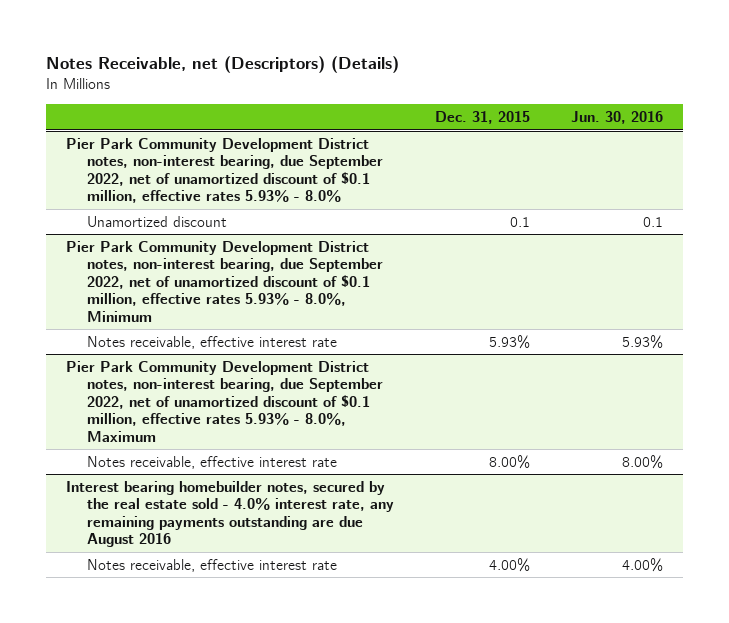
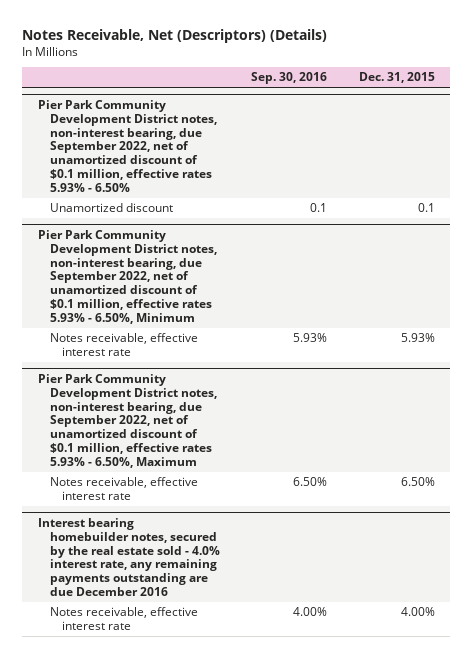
- Notes Receivable, net (Descriptors) (Details)
+ Notes Receivable, Net (Descriptors) (Details)
- | Dec. 31, 2015 | Jun. 30, 2016
+ | Sep. 30, 2016 | Dec. 31, 2015
- Pier Park Community Development District notes, non-interest bearing, due September 2022, net of unamortized discount of $0.1 million, effective rates 5.93% - 8.0%
+ Pier Park Community Development District notes, non-interest bearing, due September 2022, net of unamortized discount of $0.1 million, effective rates 5.93% - 6.50%
- Pier Park Community Development District notes, non-interest bearing, due September 2022, net of unamortized discount of $0.1 million, effective rates 5.93% - 8.0%, Minimum
+ Pier Park Community Development District notes, non-interest bearing, due September 2022, net of unamortized discount of $0.1 million, effective rates 5.93% - 6.50%, Minimum
- Pier Park Community Development District notes, non-interest bearing, due September 2022, net of unamortized discount of $0.1 million, effective rates 5.93% - 8.0%, Maximum
- Notes receivable, effective interest rate | 8.00% | 8.00%
- Interest bearing homebuilder notes, secured by the real estate sold - 4.0% interest rate, any remaining payments outstanding are due August 2016
+ Pier Park Community Development District notes, non-interest bearing, due September 2022, net of unamortized discount of $0.1 million, effective rates 5.93% - 6.50%, Maximum
+ Notes receivable, effective interest rate | 6.50% | 6.50%
+ Interest bearing homebuilder notes, secured by the real estate sold - 4.0% interest rate, any remaining payments outstanding are due December 2016

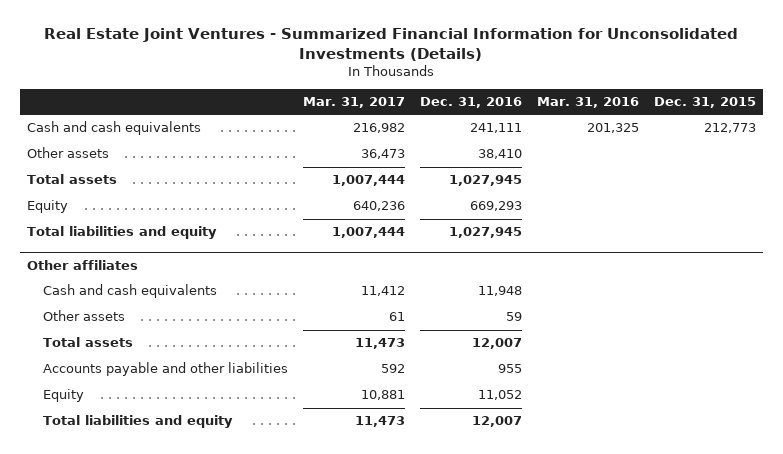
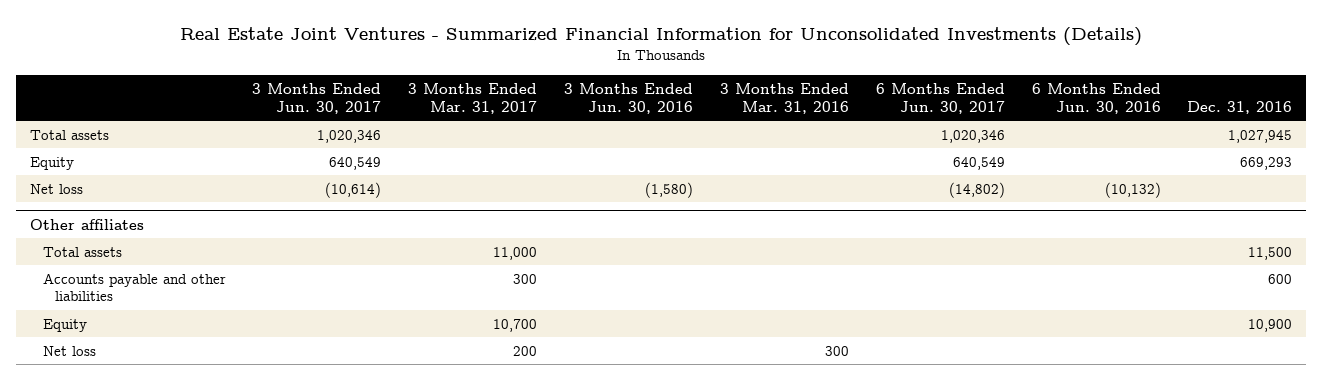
- | Mar. 31, 2017 | Dec. 31, 2016 | Mar. 31, 2016 | Dec. 31, 2015
+ | 3 Months Ended Jun. 30, 2017 | 3 Months Ended Mar. 31, 2017 | 3 Months Ended Jun. 30, 2016 | 3 Months Ended Mar. 31, 2016 | 6 Months Ended Jun. 30, 2017 | 6 Months Ended Jun. 30, 2016 | Dec. 31, 2016
- Cash and cash equivalents | 216,982 | 241,111 | 201,325 | 212,773
- Other assets | 36,473 | 38,410 | |
- Total liabilities and equity | 1,007,444 | 1,027,945 | |
+ Net loss | (10,614) | | (1,580) | | (14,802) | (10,132) |
@ Other affiliates
- Cash and cash equivalents | 11,412 | 11,948 | |
- Other assets | 61 | 59 | |
- Total assets | 11,473 | 12,007 | |
- Accounts payable and other liabilities | 592 | 955 | |
- Equity | 10,881 | 11,052 | |
- Total liabilities and equity | 11,473 | 12,007 | |
+ Total assets | | 11,000 | | | | | 11,500
+ Accounts payable and other liabilities | | 300 | | | | | 600
+ Equity | | 10,700 | | | | | 10,900
+ Net loss | | 200 | | 300 | | |

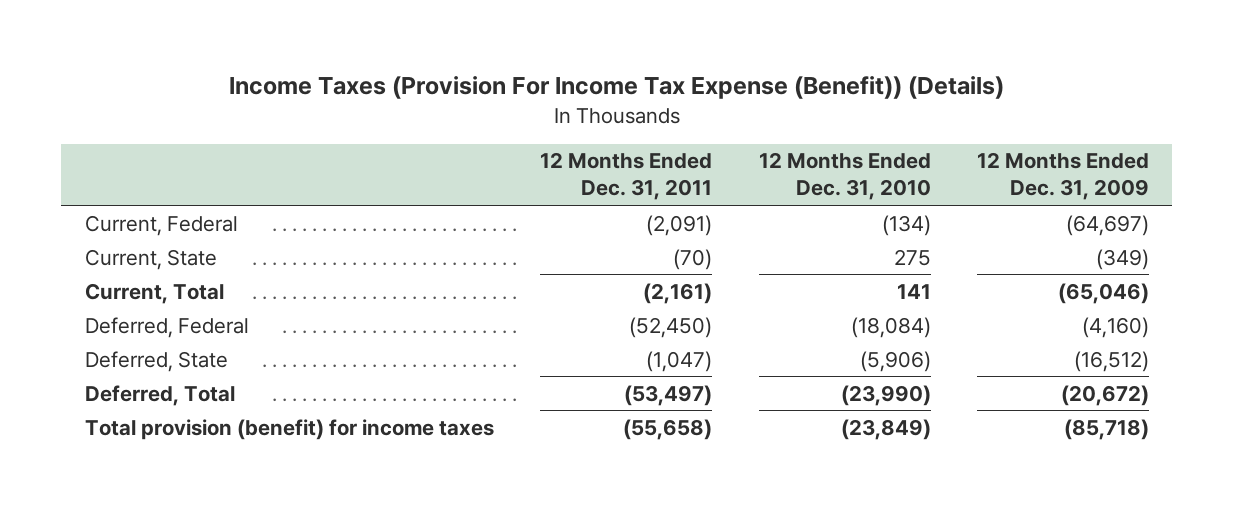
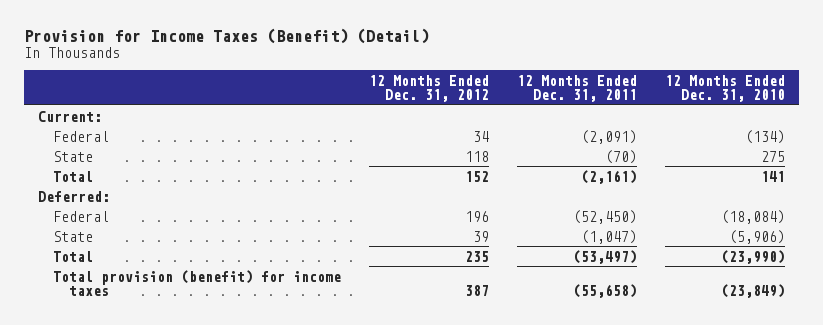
- Income Taxes (Provision For Income Tax Expense (Benefit)) (Details)
+ Provision for Income Taxes (Benefit) (Detail)
- | 12 Months Ended Dec. 31, 2011 | 12 Months Ended Dec. 31, 2010 | 12 Months Ended Dec. 31, 2009
+ | 12 Months Ended Dec. 31, 2012 | 12 Months Ended Dec. 31, 2011 | 12 Months Ended Dec. 31, 2010
- Current, Federal | (2,091) | (134) | (64,697)
- Current, State | (70) | 275 | (349)
- Current, Total | (2,161) | 141 | (65,046)
- Deferred, Federal | (52,450) | (18,084) | (4,160)
- Deferred, State | (1,047) | (5,906) | (16,512)
- Deferred, Total | (53,497) | (23,990) | (20,672)
+ Current:
+ Federal | 34 | (2,091) | (134)
+ State | 118 | (70) | 275
+ Total | 152 | (2,161) | 141
+ Deferred:
+ Federal | 196 | (52,450) | (18,084)
+ State | 39 | (1,047) | (5,906)
+ Total | 235 | (53,497) | (23,990)

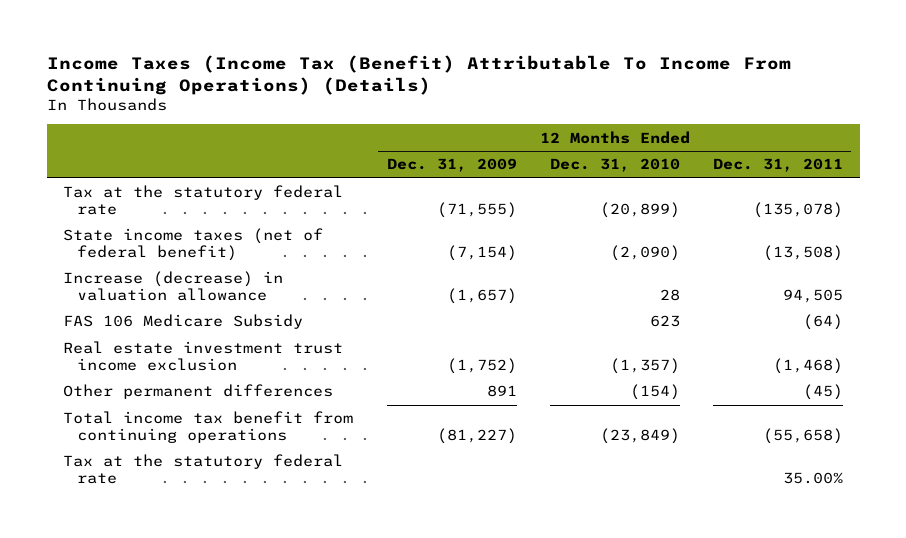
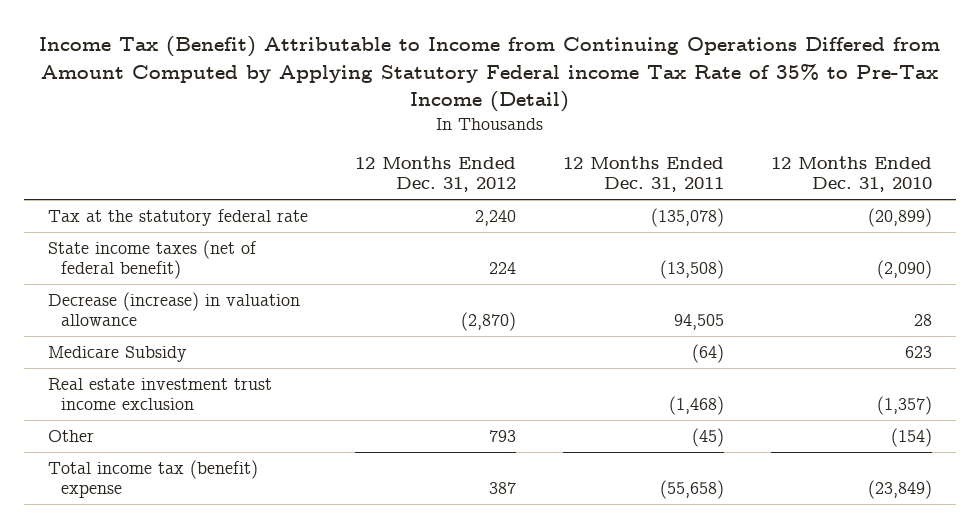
- Income Taxes (Income Tax (Benefit) Attributable To Income From Continuing Operations) (Details)
+ Income Tax (Benefit) Attributable to Income from Continuing Operations Differed from Amount Computed by Applying Statutory Federal income Tax Rate of 35% to Pre-Tax Income (Detail)
- | 12 Months Ended Dec. 31, 2009 | 12 Months Ended Dec. 31, 2010 | 12 Months Ended Dec. 31, 2011
+ | 12 Months Ended Dec. 31, 2012 | 12 Months Ended Dec. 31, 2011 | 12 Months Ended Dec. 31, 2010
- Increase (decrease) in valuation allowance | (1,657) | 28 | 94,505
- FAS 106 Medicare Subsidy | | 623 | (64)
+ Decrease (increase) in valuation allowance | (2,870) | 94,505 | 28
+ Medicare Subsidy | | (64) | 623
- Other permanent differences | 891 | (154) | (45)
- Total income tax benefit from continuing operations | (81,227) | (23,849) | (55,658)
- Tax at the statutory federal rate | | | 35.00%
+ Other | 793 | (45) | (154)
+ Total income tax (benefit) expense | 387 | (55,658) | (23,849)

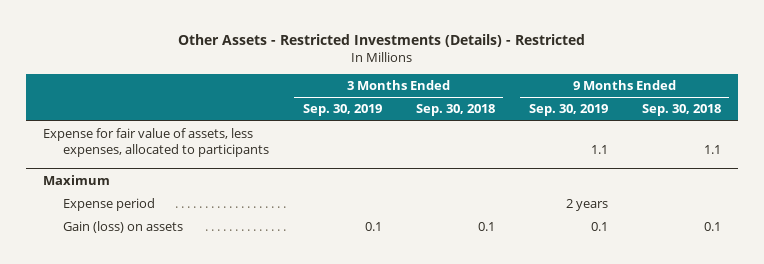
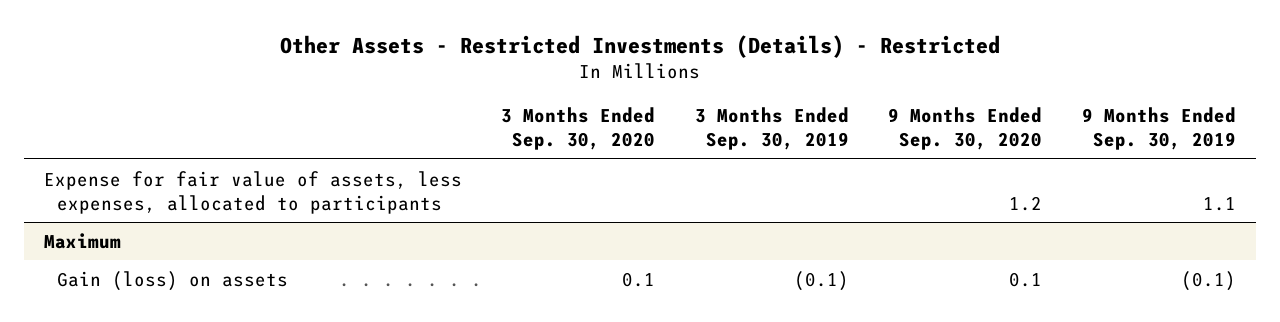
- | 3 Months Ended Sep. 30, 2019 | 3 Months Ended Sep. 30, 2018 | 9 Months Ended Sep. 30, 2019 | 9 Months Ended Sep. 30, 2018
+ | 3 Months Ended Sep. 30, 2020 | 3 Months Ended Sep. 30, 2019 | 9 Months Ended Sep. 30, 2020 | 9 Months Ended Sep. 30, 2019
@ Maximum
- Expense period | | | 2 years |
- Gain (loss) on assets | 0.1 | 0.1 | 0.1 | 0.1
+ Gain (loss) on assets | 0.1 | (0.1) | 0.1 | (0.1)

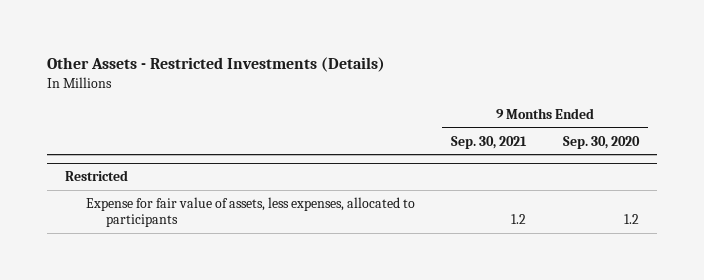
- Other Assets - Restricted Investments (Details) - Restricted
+ Other Assets - Restricted Investments (Details)
- | 3 Months Ended Sep. 30, 2020 | 3 Months Ended Sep. 30, 2019 | 9 Months Ended Sep. 30, 2020 | 9 Months Ended Sep. 30, 2019
+ | 9 Months Ended Sep. 30, 2021 | 9 Months Ended Sep. 30, 2020
+ Restricted
- Maximum
- Gain (loss) on assets | 0.1 | (0.1) | 0.1 | (0.1)

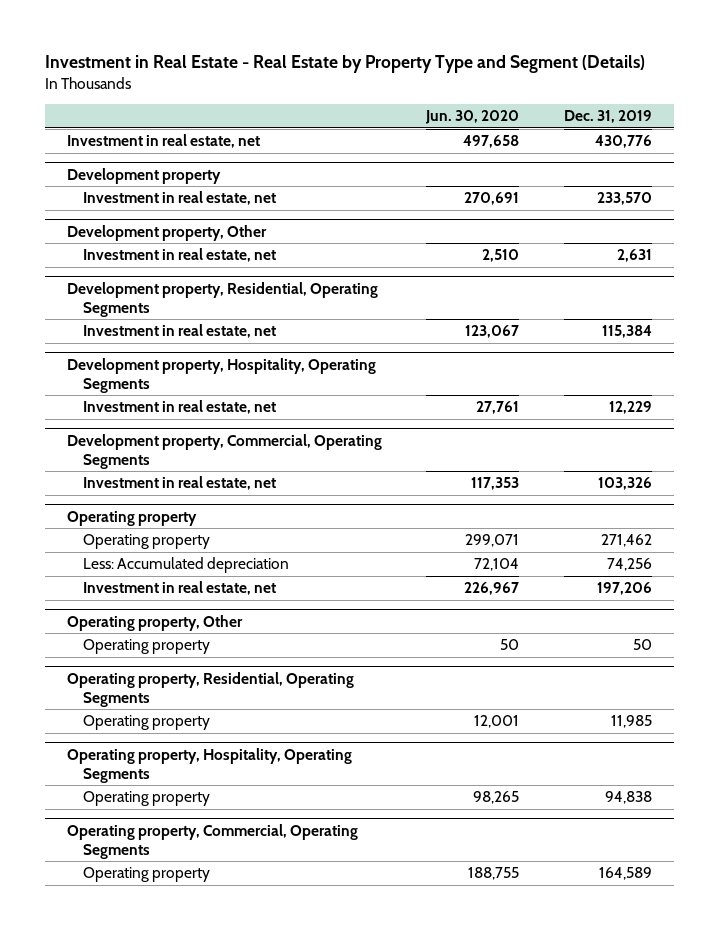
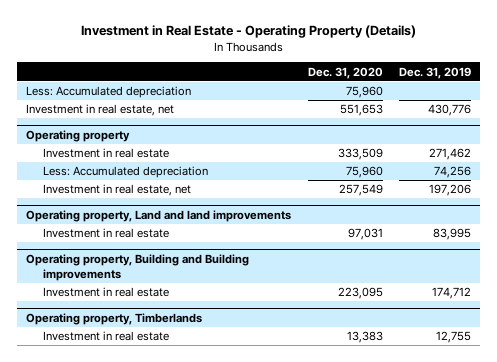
- Investment in Real Estate - Real Estate by Property Type and Segment (Details)
+ Investment in Real Estate - Operating Property (Details)
- | Jun. 30, 2020 | Dec. 31, 2019
+ | Dec. 31, 2020 | Dec. 31, 2019
+ Less: Accumulated depreciation | 75,960 |
- Development property
- Investment in real estate, net | 270,691 | 233,570
- Development property, Other
- Investment in real estate, net | 2,510 | 2,631
- Development property, Residential, Operating Segments
- Investment in real estate, net | 123,067 | 115,384
- Development property, Hospitality, Operating Segments
- Investment in real estate, net | 27,761 | 12,229
- Development property, Commercial, Operating Segments
- Investment in real estate, net | 117,353 | 103,326
@ Operating property
- Operating property | 299,071 | 271,462
+ Investment in real estate | 333,509 | 271,462
- Operating property, Other
- Operating property | 50 | 50
- Operating property, Residential, Operating Segments
- Operating property | 12,001 | 11,985
- Operating property, Hospitality, Operating Segments
- Operating property | 98,265 | 94,838
- Operating property, Commercial, Operating Segments
- Operating property | 188,755 | 164,589
+ Operating property, Land and land improvements
+ Investment in real estate | 97,031 | 83,995
+ Operating property, Building and Building improvements
+ Investment in real estate | 223,095 | 174,712
+ Operating property, Timberlands
+ Investment in real estate | 13,383 | 12,755

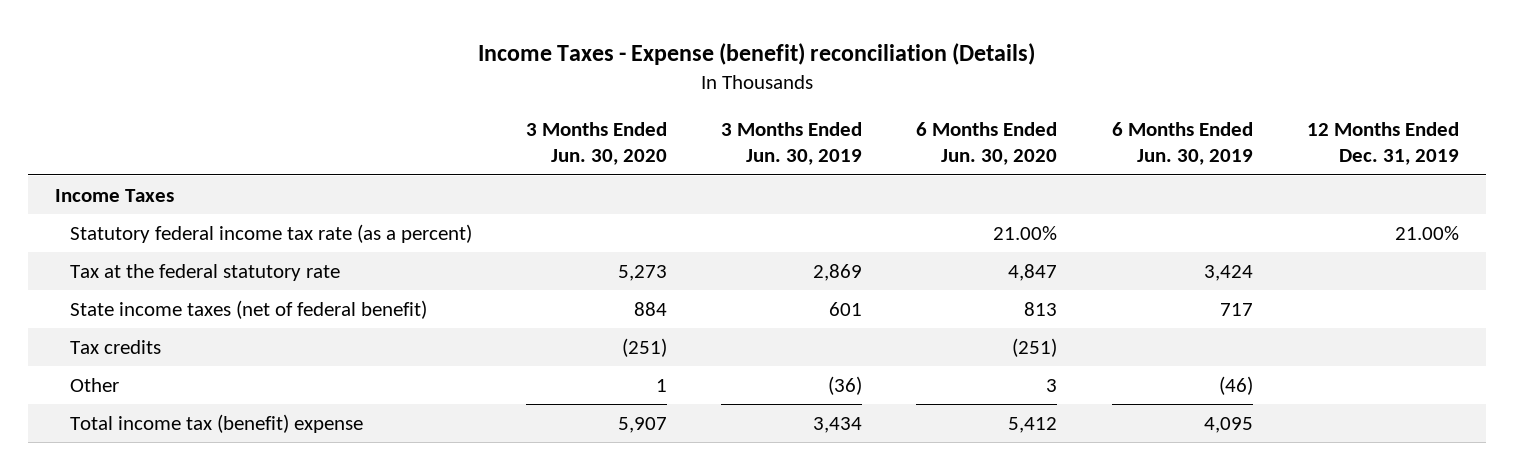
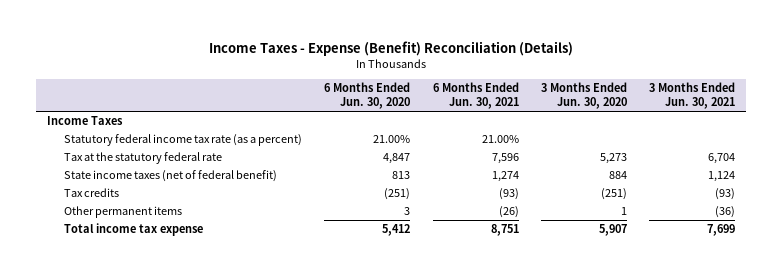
- Income Taxes - Expense (benefit) reconciliation (Details)
+ Income Taxes - Expense (Benefit) Reconciliation (Details)
- | 3 Months Ended Jun. 30, 2020 | 3 Months Ended Jun. 30, 2019 | 6 Months Ended Jun. 30, 2020 | 6 Months Ended Jun. 30, 2019 | 12 Months Ended Dec. 31, 2019
+ | 6 Months Ended Jun. 30, 2020 | 6 Months Ended Jun. 30, 2021 | 3 Months Ended Jun. 30, 2020 | 3 Months Ended Jun. 30, 2021
- Tax at the federal statutory rate | 5,273 | 2,869 | 4,847 | 3,424 |
+ Tax at the statutory federal rate | 4,847 | 7,596 | 5,273 | 6,704
- Other | 1 | (36) | 3 | (46) |
- Total income tax (benefit) expense | 5,907 | 3,434 | 5,412 | 4,095 |
+ Other permanent items | 3 | (26) | 1 | (36)
+ Total income tax expense | 5,412 | 8,751 | 5,907 | 7,699

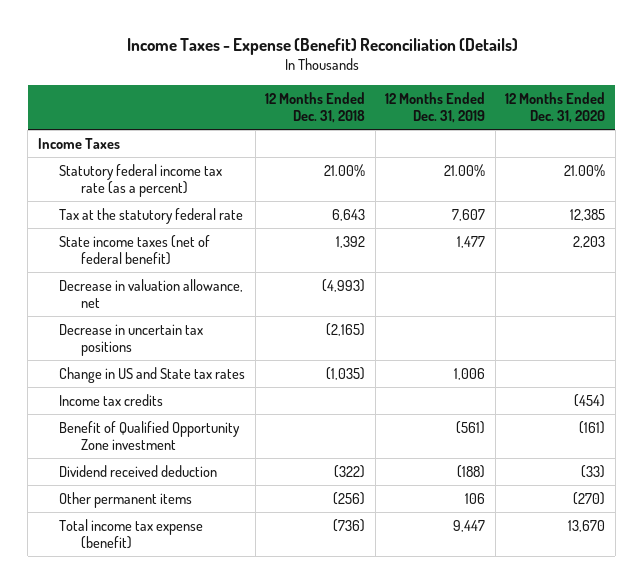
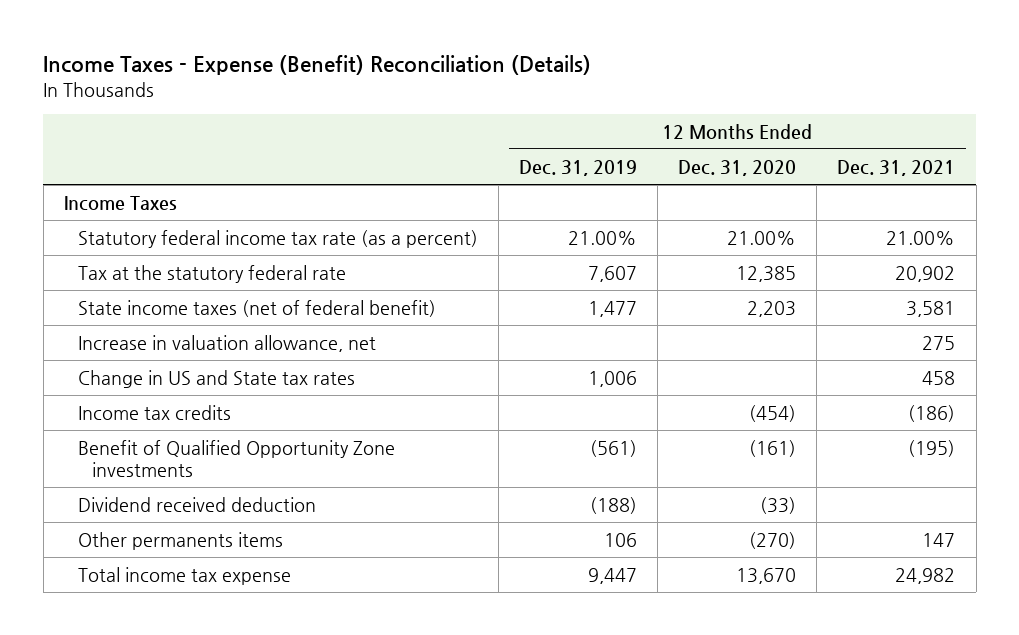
- | 12 Months Ended Dec. 31, 2018 | 12 Months Ended Dec. 31, 2019 | 12 Months Ended Dec. 31, 2020
+ | 12 Months Ended Dec. 31, 2019 | 12 Months Ended Dec. 31, 2020 | 12 Months Ended Dec. 31, 2021
- Decrease in valuation allowance, net | (4,993) | |
- Decrease in uncertain tax positions | (2,165) | |
+ Increase in valuation allowance, net | | | 275
- Benefit of Qualified Opportunity Zone investment | | (561) | (161)
+ Benefit of Qualified Opportunity Zone investments | (561) | (161) | (195)
- Other permanent items | (256) | 106 | (270)
- Total income tax expense (benefit) | (736) | 9,447 | 13,670
+ Other permanents items | 106 | (270) | 147
+ Total income tax expense | 9,447 | 13,670 | 24,982

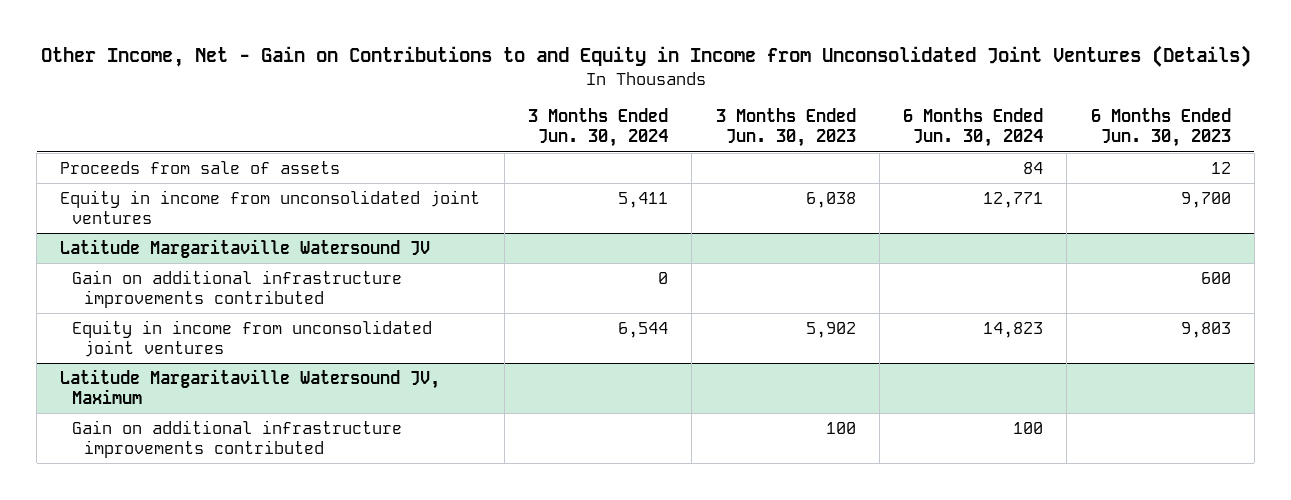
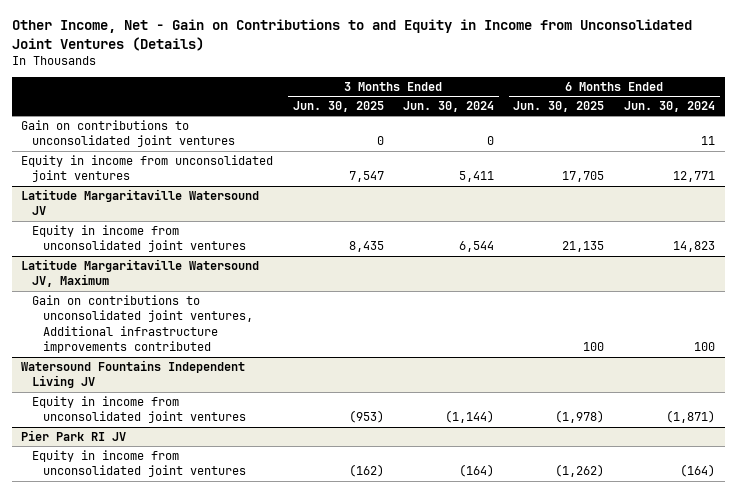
- | 3 Months Ended Jun. 30, 2024 | 3 Months Ended Jun. 30, 2023 | 6 Months Ended Jun. 30, 2024 | 6 Months Ended Jun. 30, 2023
+ | 3 Months Ended Jun. 30, 2025 | 3 Months Ended Jun. 30, 2024 | 6 Months Ended Jun. 30, 2025 | 6 Months Ended Jun. 30, 2024
- Proceeds from sale of assets | | | 84 | 12
+ Gain on contributions to unconsolidated joint ventures | 0 | 0 | | 11
@ Latitude Margaritaville Watersound JV
- Gain on additional infrastructure improvements contributed | 0 | | | 600
@ Latitude Margaritaville Watersound JV, Maximum
- Gain on additional infrastructure improvements contributed | | 100 | 100 |
+ Gain on contributions to unconsolidated joint ventures, Additional infrastructure improvements contributed | | | 100 | 100
+ Watersound Fountains Independent Living JV
+ Equity in income from unconsolidated joint ventures | (953) | (1,144) | (1,978) | (1,871)
+ Pier Park RI JV
+ Equity in income from unconsolidated joint ventures | (162) | (164) | (1,262) | (164)

